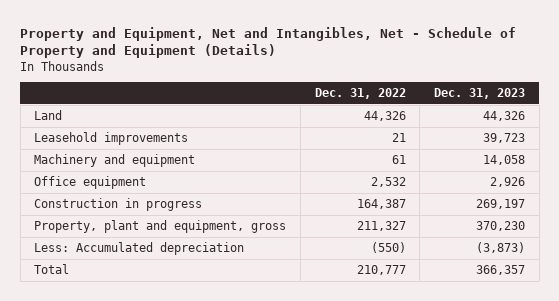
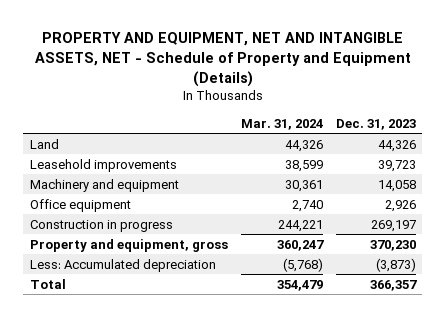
- Property and Equipment, Net and Intangibles, Net - Schedule of Property and Equipment (Details)
+ PROPERTY AND EQUIPMENT, NET AND INTANGIBLE ASSETS, NET - Schedule of Property and Equipment (Details)
- | Dec. 31, 2022 | Dec. 31, 2023
+ | Mar. 31, 2024 | Dec. 31, 2023
- Property, plant and equipment, gross | 211,327 | 370,230
+ Property and equipment, gross | 360,247 | 370,230

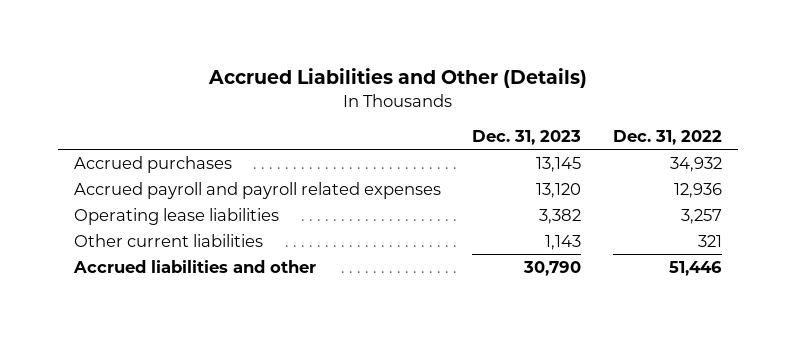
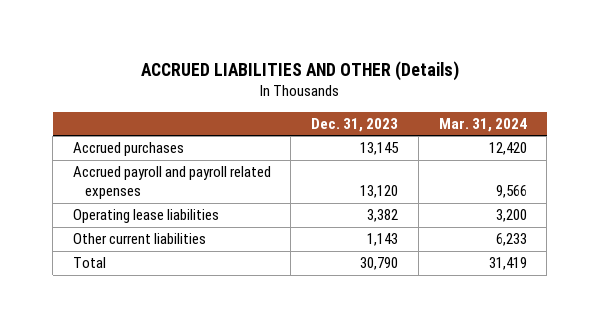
- Accrued Liabilities and Other (Details)
+ ACCRUED LIABILITIES AND OTHER (Details)
- | Dec. 31, 2023 | Dec. 31, 2022
+ | Dec. 31, 2023 | Mar. 31, 2024
- Accrued liabilities and other | 30,790 | 51,446
+ Total | 30,790 | 31,419

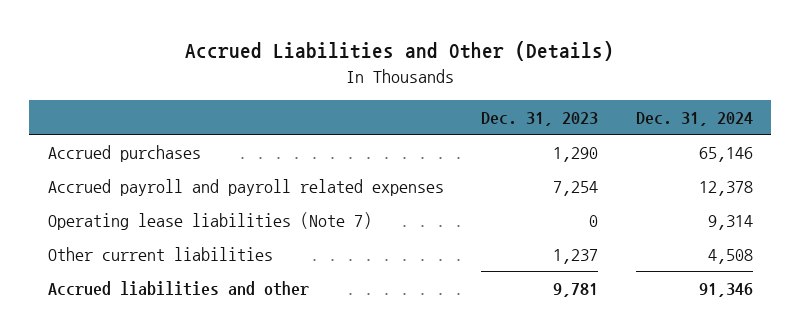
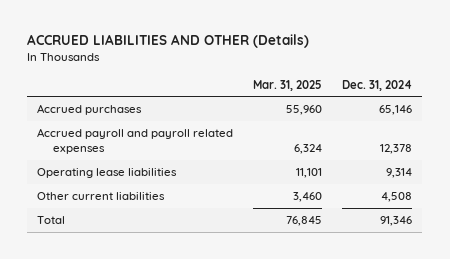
- Accrued Liabilities and Other (Details)
+ ACCRUED LIABILITIES AND OTHER (Details)
- | Dec. 31, 2023 | Dec. 31, 2024
+ | Mar. 31, 2025 | Dec. 31, 2024
- Operating lease liabilities (Note 7) | 0 | 9,314
+ Operating lease liabilities | 11,101 | 9,314
- Accrued liabilities and other | 9,781 | 91,346
+ Total | 76,845 | 91,346

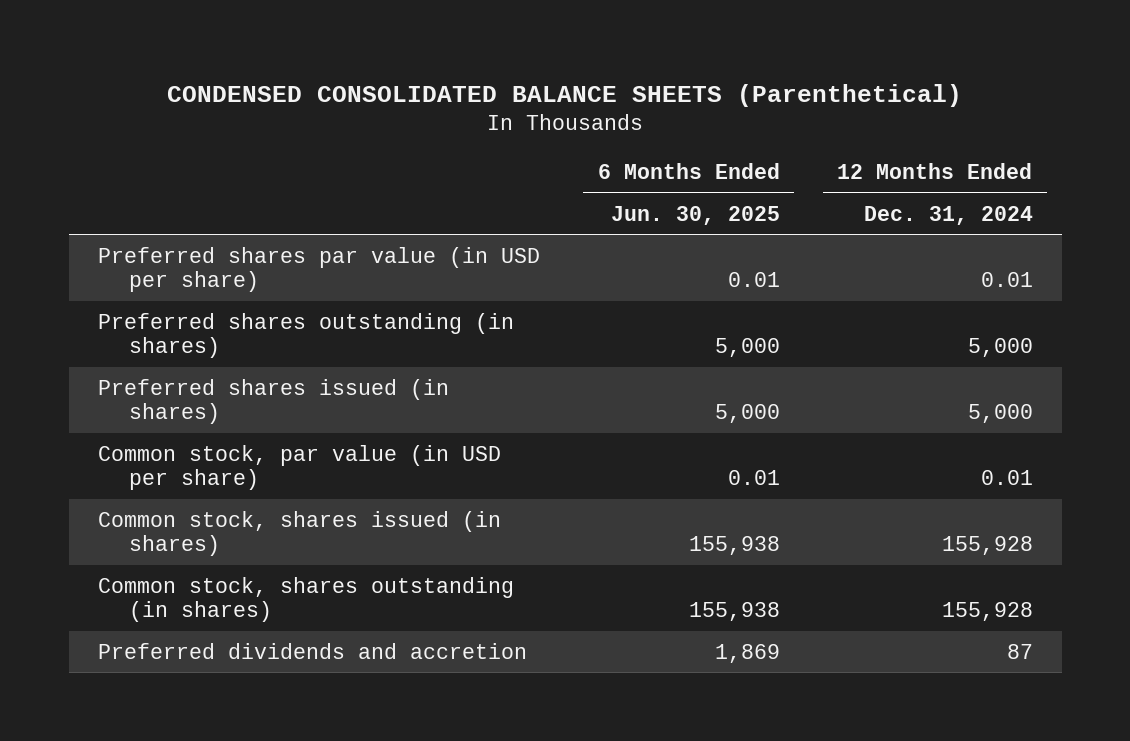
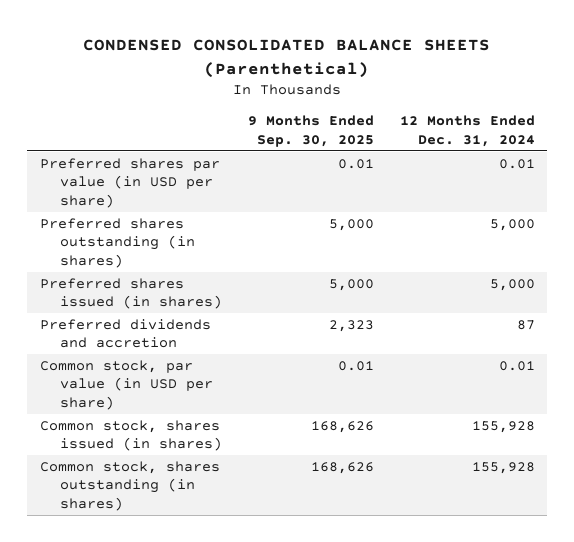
- | 6 Months Ended Jun. 30, 2025 | 12 Months Ended Dec. 31, 2024
+ | 9 Months Ended Sep. 30, 2025 | 12 Months Ended Dec. 31, 2024
moved up: Preferred dividends and accretion | 2,323 | 87

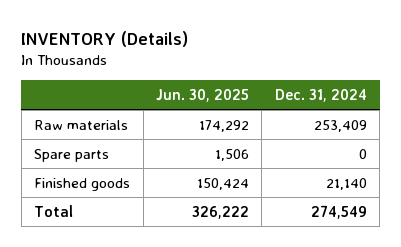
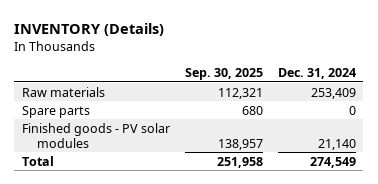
- | Jun. 30, 2025 | Dec. 31, 2024
+ | Sep. 30, 2025 | Dec. 31, 2024
- Finished goods | 150,424 | 21,140
+ Finished goods - PV solar modules | 138,957 | 21,140

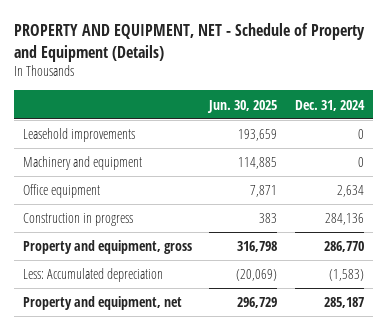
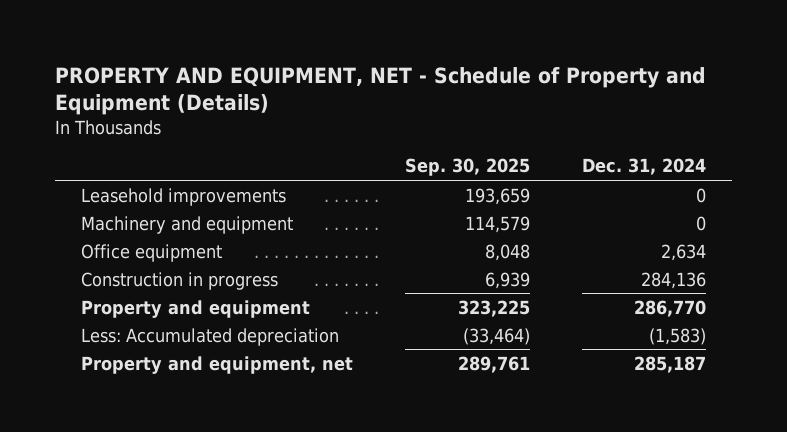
- | Jun. 30, 2025 | Dec. 31, 2024
+ | Sep. 30, 2025 | Dec. 31, 2024
- Property and equipment, gross | 316,798 | 286,770
+ Property and equipment | 323,225 | 286,770

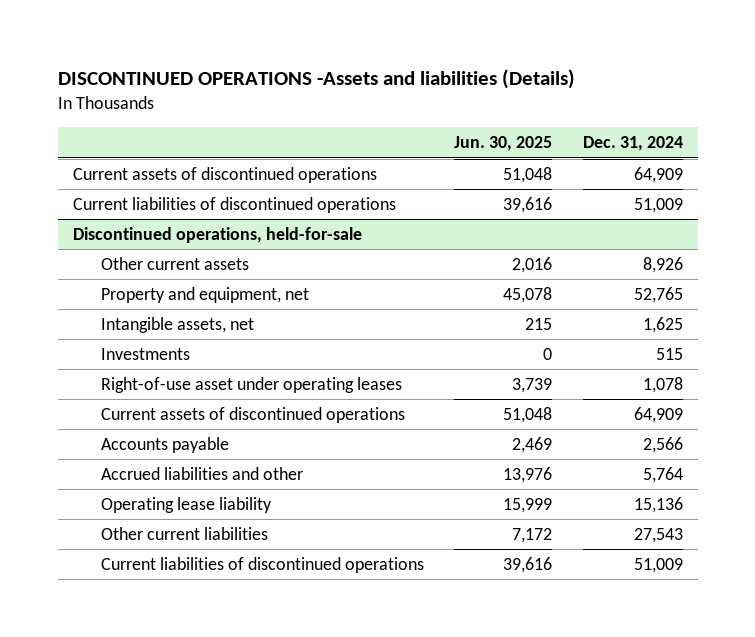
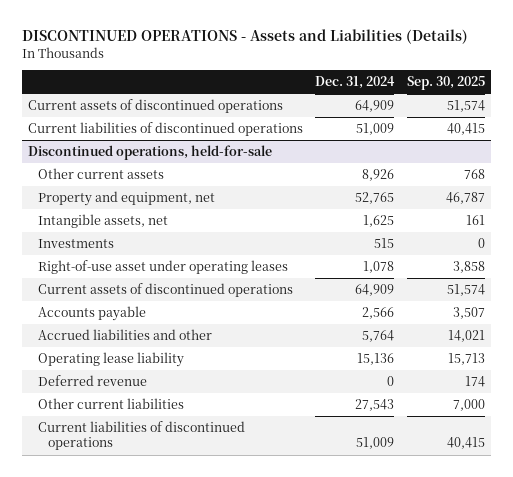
- DISCONTINUED OPERATIONS -Assets and liabilities (Details)
+ DISCONTINUED OPERATIONS - Assets and Liabilities (Details)
- | Jun. 30, 2025 | Dec. 31, 2024
+ | Dec. 31, 2024 | Sep. 30, 2025
@ Discontinued operations, held-for-sale
+ Deferred revenue | 0 | 174

